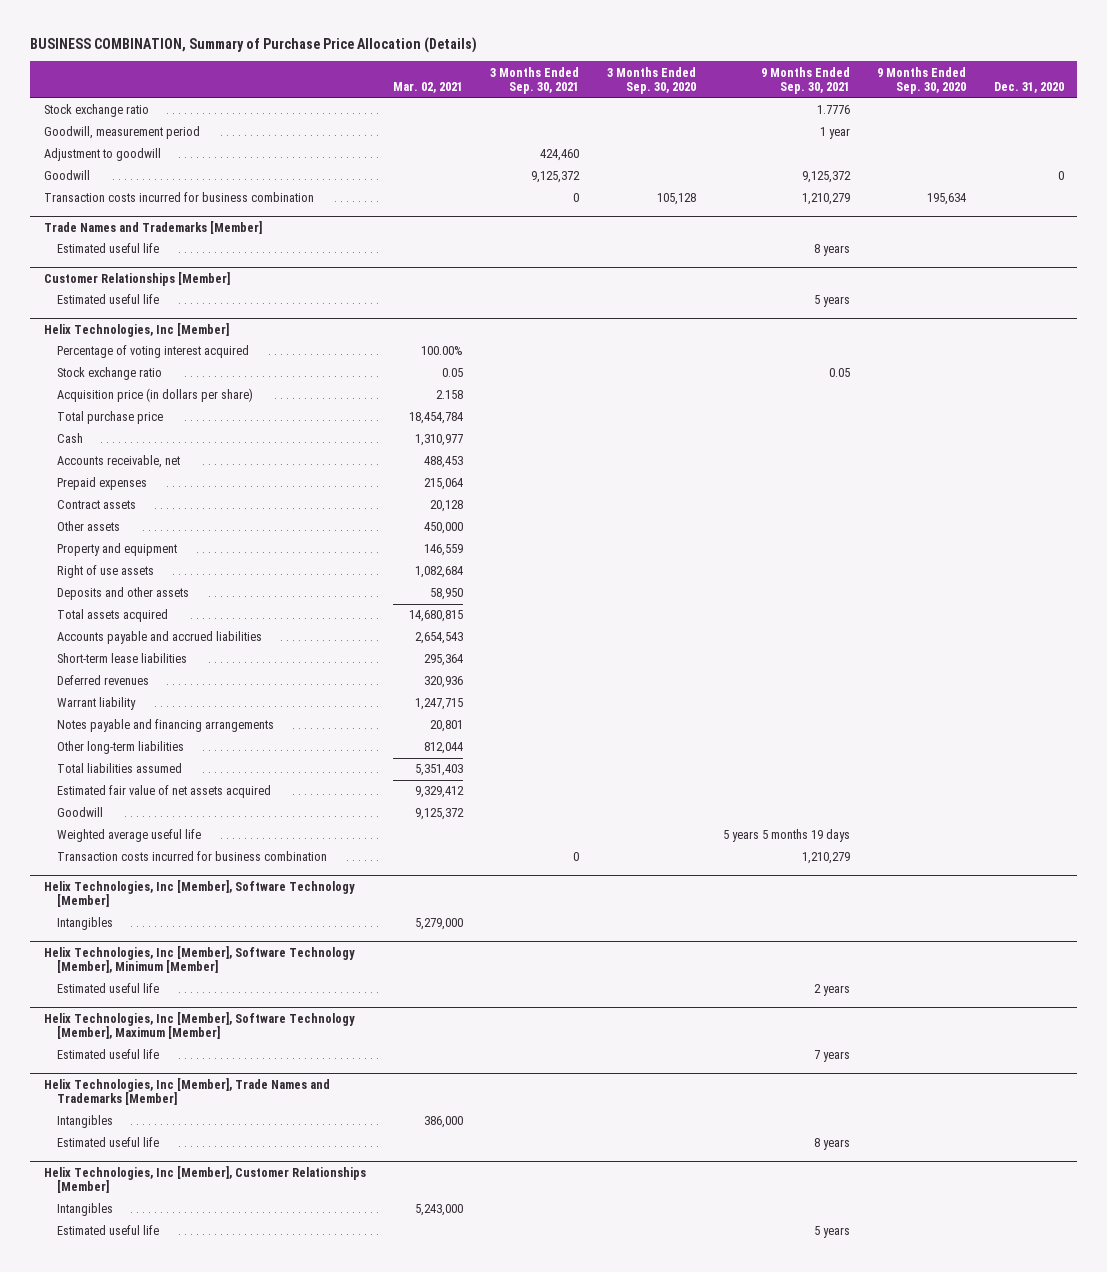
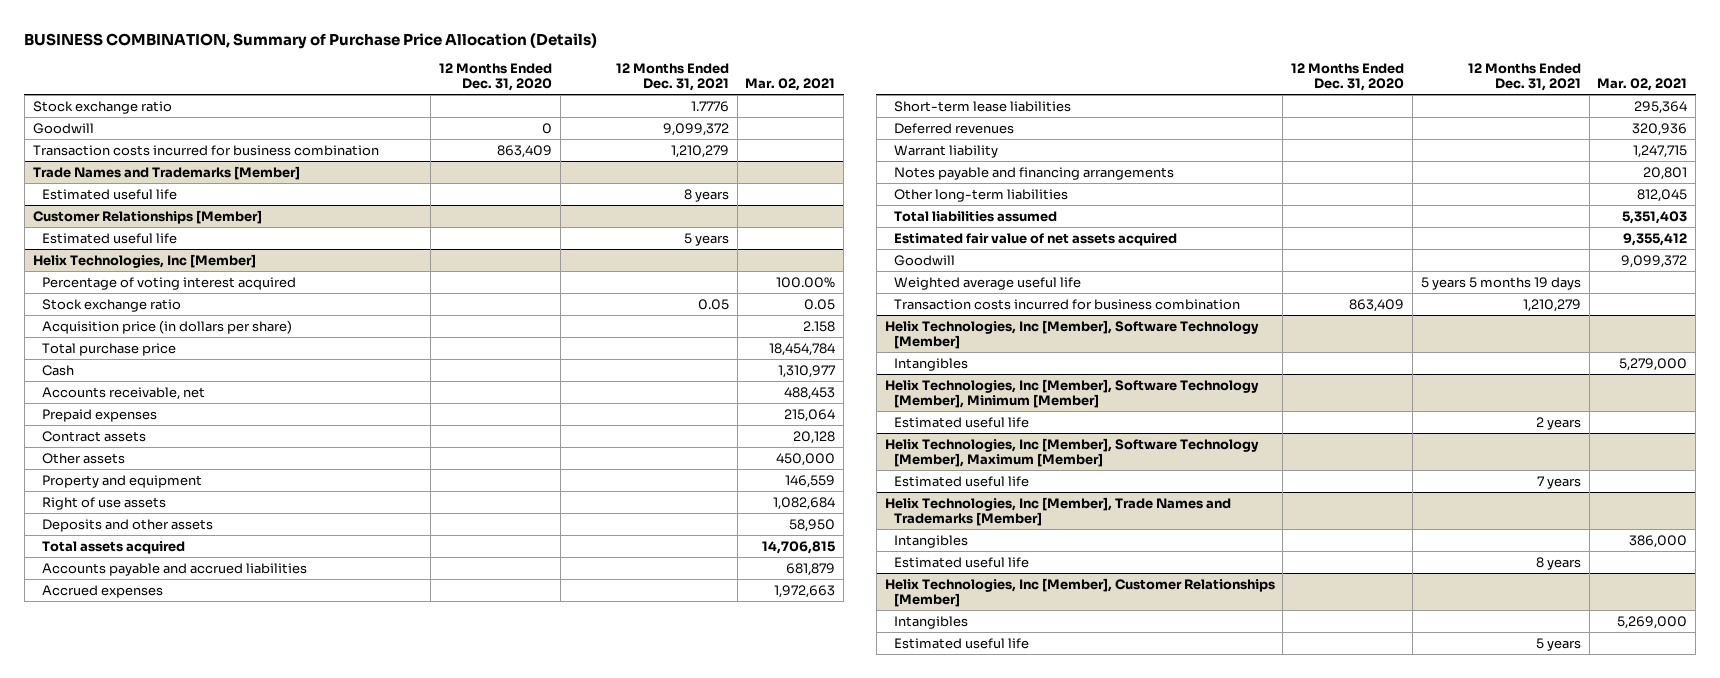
- | Mar. 02, 2021 | 3 Months Ended Sep. 30, 2021 | 3 Months Ended Sep. 30, 2020 | 9 Months Ended Sep. 30, 2021 | 9 Months Ended Sep. 30, 2020 | Dec. 31, 2020
+ | 12 Months Ended Dec. 31, 2020 | 12 Months Ended Dec. 31, 2021 | Mar. 02, 2021
- Goodwill, measurement period | | | | 1 year | |
- Adjustment to goodwill | | 424,460 | | | |
@ Helix Technologies, Inc [Member]
- Total assets acquired | 14,680,815 | | | | |
- Accounts payable and accrued liabilities | 2,654,543 | | | | |
+ Total assets acquired | | | 14,706,815
+ Accounts payable and accrued liabilities | | | 681,879
+ Accrued expenses | | | 1,972,663
- Other long-term liabilities | 812,044 | | | | |
+ Other long-term liabilities | | | 812,045
- Estimated fair value of net assets acquired | 9,329,412 | | | | |
- Goodwill | 9,125,372 | | | | |
+ Estimated fair value of net assets acquired | | | 9,355,412
+ Goodwill | | | 9,099,372
@ Helix Technologies, Inc [Member], Customer Relationships [Member]
- Intangibles | 5,243,000 | | | | |
+ Intangibles | | | 5,269,000

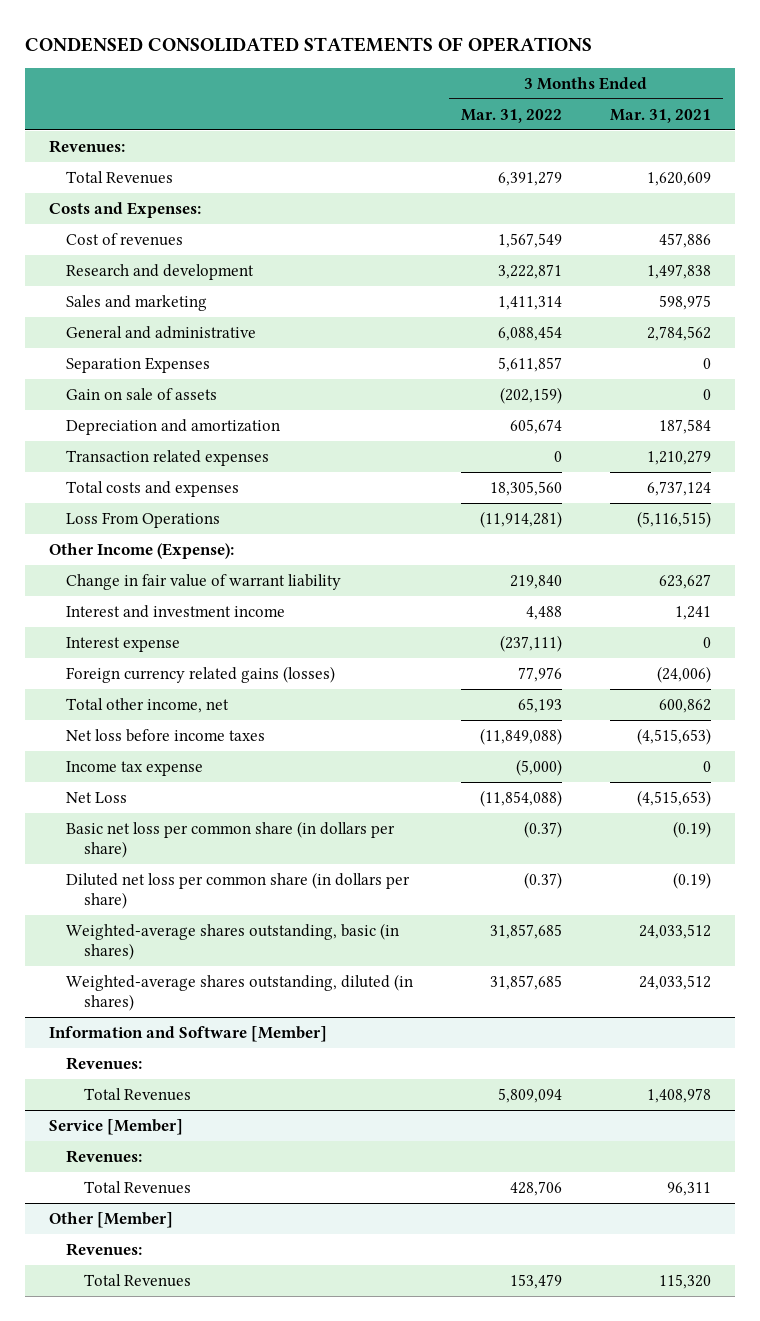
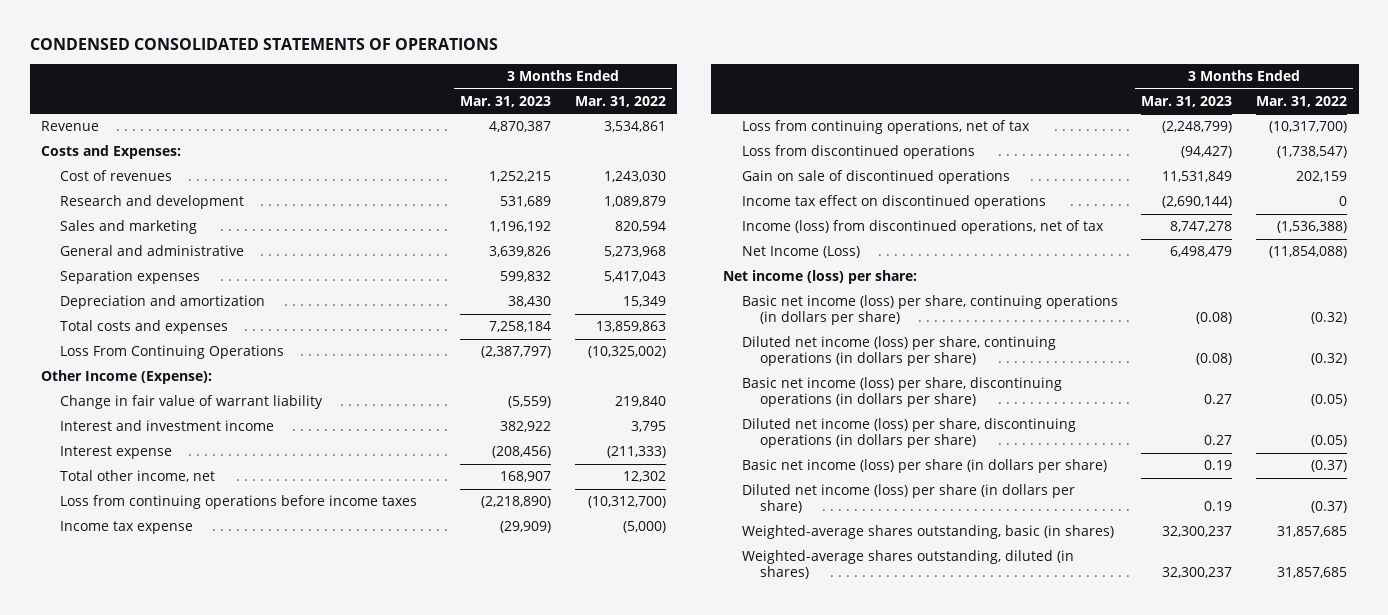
- | 3 Months Ended Mar. 31, 2022 | 3 Months Ended Mar. 31, 2021
+ | 3 Months Ended Mar. 31, 2023 | 3 Months Ended Mar. 31, 2022
- Revenues:
- Total Revenues | 6,391,279 | 1,620,609
+ Revenue | 4,870,387 | 3,534,861
- Cost of revenues | 1,567,549 | 457,886
- Research and development | 3,222,871 | 1,497,838
- Sales and marketing | 1,411,314 | 598,975
- General and administrative | 6,088,454 | 2,784,562
- Separation Expenses | 5,611,857 | 0
- Gain on sale of assets | (202,159) | 0
- Depreciation and amortization | 605,674 | 187,584
- Transaction related expenses | 0 | 1,210,279
- Total costs and expenses | 18,305,560 | 6,737,124
- Loss From Operations | (11,914,281) | (5,116,515)
+ Cost of revenues | 1,252,215 | 1,243,030
+ Research and development | 531,689 | 1,089,879
+ Sales and marketing | 1,196,192 | 820,594
+ General and administrative | 3,639,826 | 5,273,968
+ Separation expenses | 599,832 | 5,417,043
+ Depreciation and amortization | 38,430 | 15,349
+ Total costs and expenses | 7,258,184 | 13,859,863
+ Loss From Continuing Operations | (2,387,797) | (10,325,002)
- Interest and investment income | 4,488 | 1,241
- Interest expense | (237,111) | 0
- Foreign currency related gains (losses) | 77,976 | (24,006)
- Total other income, net | 65,193 | 600,862
- Net loss before income taxes | (11,849,088) | (4,515,653)
+ Interest and investment income | 382,922 | 3,795
+ Interest expense | (208,456) | (211,333)
+ Total other income, net | 168,907 | 12,302
+ Loss from continuing operations before income taxes | (2,218,890) | (10,312,700)
- Net Loss | (11,854,088) | (4,515,653)
- Basic net loss per common share (in dollars per share) | (0.37) | (0.19)
- Diluted net loss per common share (in dollars per share) | (0.37) | (0.19)
+ Loss from continuing operations, net of tax | (2,248,799) | (10,317,700)
+ Loss from discontinued operations | (94,427) | (1,738,547)
+ Gain on sale of discontinued operations | 11,531,849 | 202,159
+ Income tax effect on discontinued operations | (2,690,144) | 0
+ Income (loss) from discontinued operations, net of tax | 8,747,278 | (1,536,388)
+ Net Income (Loss) | 6,498,479 | (11,854,088)
+ Net income (loss) per share:
+ Basic net income (loss) per share, continuing operations (in dollars per share) | (0.08) | (0.32)
+ Diluted net income (loss) per share, continuing operations (in dollars per share) | (0.08) | (0.32)
+ Basic net income (loss) per share, discontinuing operations (in dollars per share) | 0.27 | (0.05)
+ Diluted net income (loss) per share, discontinuing operations (in dollars per share) | 0.27 | (0.05)
+ Basic net income (loss) per share (in dollars per share) | 0.19 | (0.37)
+ Diluted net income (loss) per share (in dollars per share) | 0.19 | (0.37)
- Information and Software [Member]
- Revenues:
- Total Revenues | 5,809,094 | 1,408,978
- Service [Member]
- Revenues:
- Total Revenues | 428,706 | 96,311
- Other [Member]
- Revenues:
- Total Revenues | 153,479 | 115,320

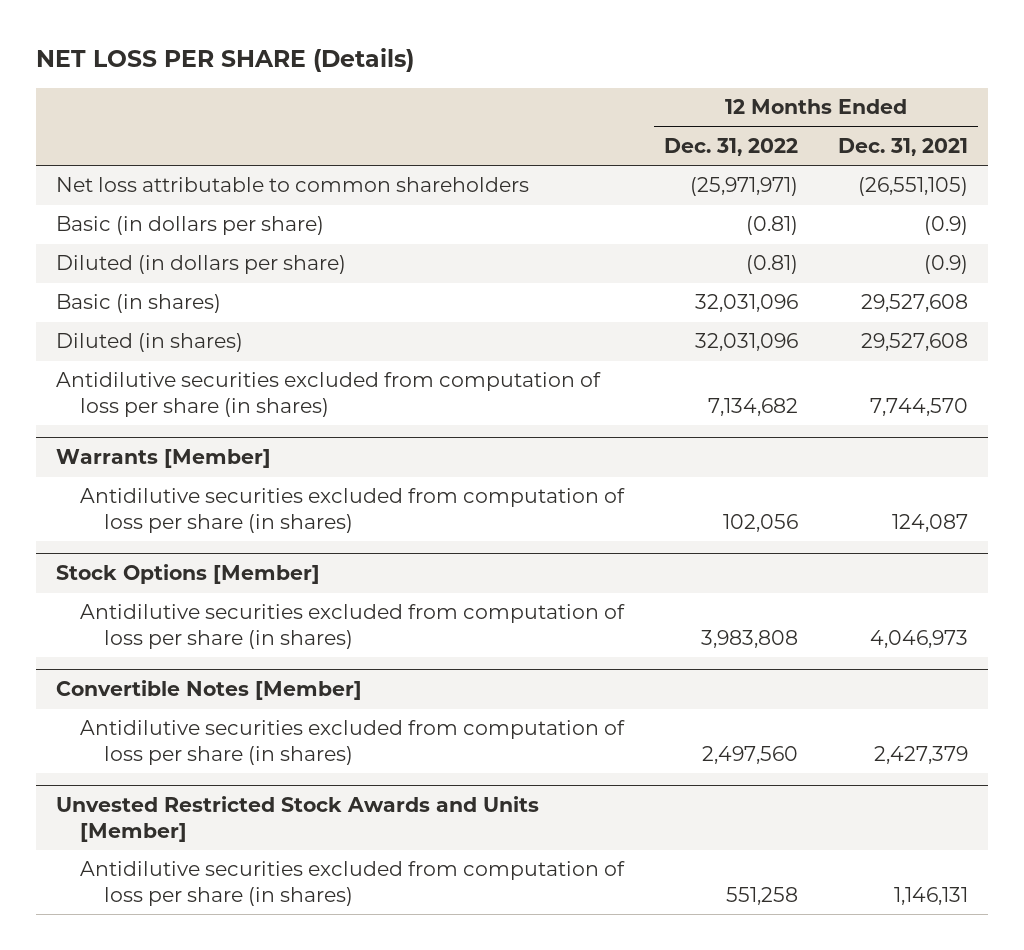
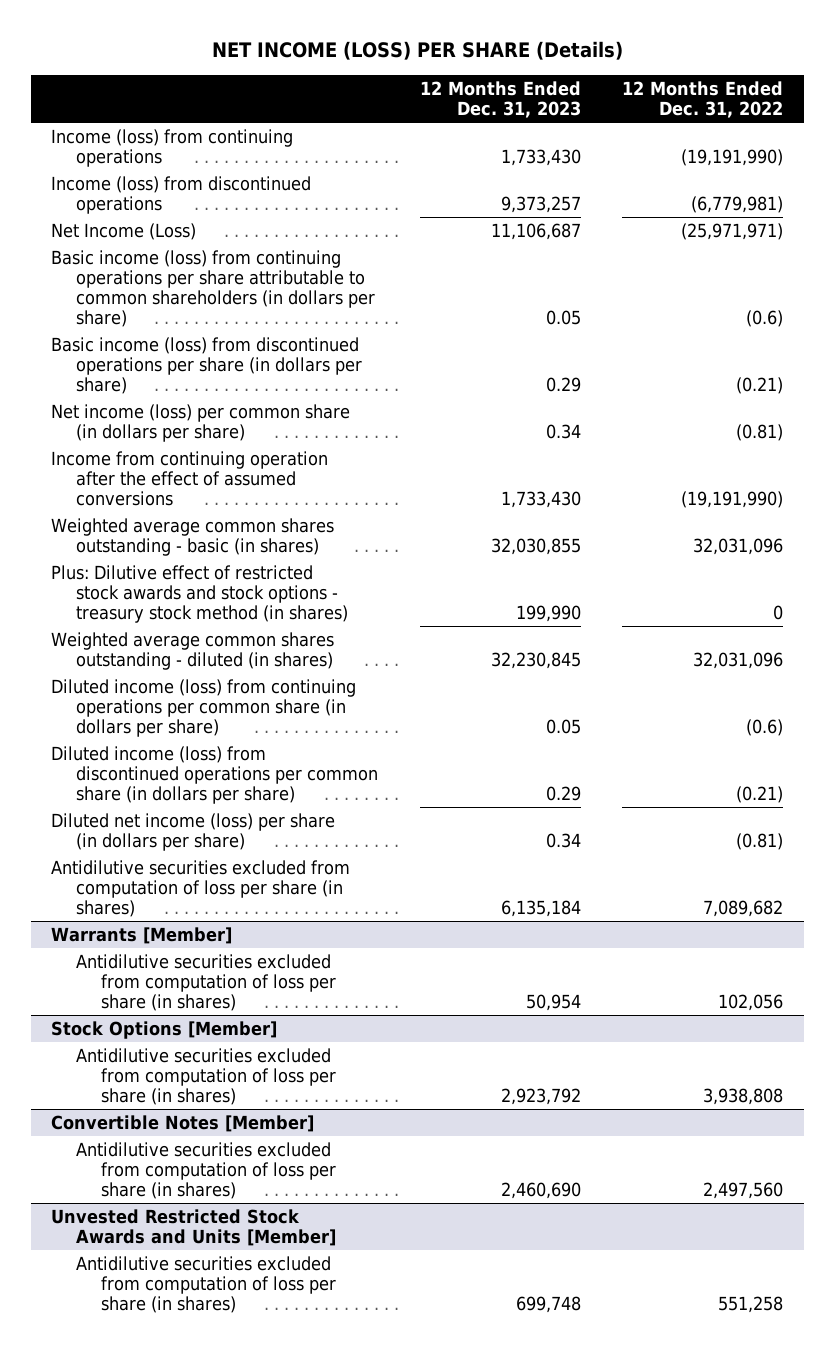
- NET LOSS PER SHARE (Details)
+ NET INCOME (LOSS) PER SHARE (Details)
- | 12 Months Ended Dec. 31, 2022 | 12 Months Ended Dec. 31, 2021
+ | 12 Months Ended Dec. 31, 2023 | 12 Months Ended Dec. 31, 2022
- Net loss attributable to common shareholders | (25,971,971) | (26,551,105)
- Basic (in dollars per share) | (0.81) | (0.9)
- Diluted (in dollars per share) | (0.81) | (0.9)
- Basic (in shares) | 32,031,096 | 29,527,608
- Diluted (in shares) | 32,031,096 | 29,527,608
- Antidilutive securities excluded from computation of loss per share (in shares) | 7,134,682 | 7,744,570
+ Income (loss) from continuing operations | 1,733,430 | (19,191,990)
+ Income (loss) from discontinued operations | 9,373,257 | (6,779,981)
+ Net Income (Loss) | 11,106,687 | (25,971,971)
+ Basic income (loss) from continuing operations per share attributable to common shareholders (in dollars per share) | 0.05 | (0.6)
+ Basic income (loss) from discontinued operations per share (in dollars per share) | 0.29 | (0.21)
+ Net income (loss) per common share (in dollars per share) | 0.34 | (0.81)
+ Income from continuing operation after the effect of assumed conversions | 1,733,430 | (19,191,990)
+ Weighted average common shares outstanding - basic (in shares) | 32,030,855 | 32,031,096
+ Plus: Dilutive effect of restricted stock awards and stock options - treasury stock method (in shares) | 199,990 | 0
+ Weighted average common shares outstanding - diluted (in shares) | 32,230,845 | 32,031,096
+ Diluted income (loss) from continuing operations per common share (in dollars per share) | 0.05 | (0.6)
+ Diluted income (loss) from discontinued operations per common share (in dollars per share) | 0.29 | (0.21)
+ Diluted net income (loss) per share (in dollars per share) | 0.34 | (0.81)
+ Antidilutive securities excluded from computation of loss per share (in shares) | 6,135,184 | 7,089,682
@ Stock Options [Member]
- Antidilutive securities excluded from computation of loss per share (in shares) | 3,983,808 | 4,046,973
+ Antidilutive securities excluded from computation of loss per share (in shares) | 2,923,792 | 3,938,808

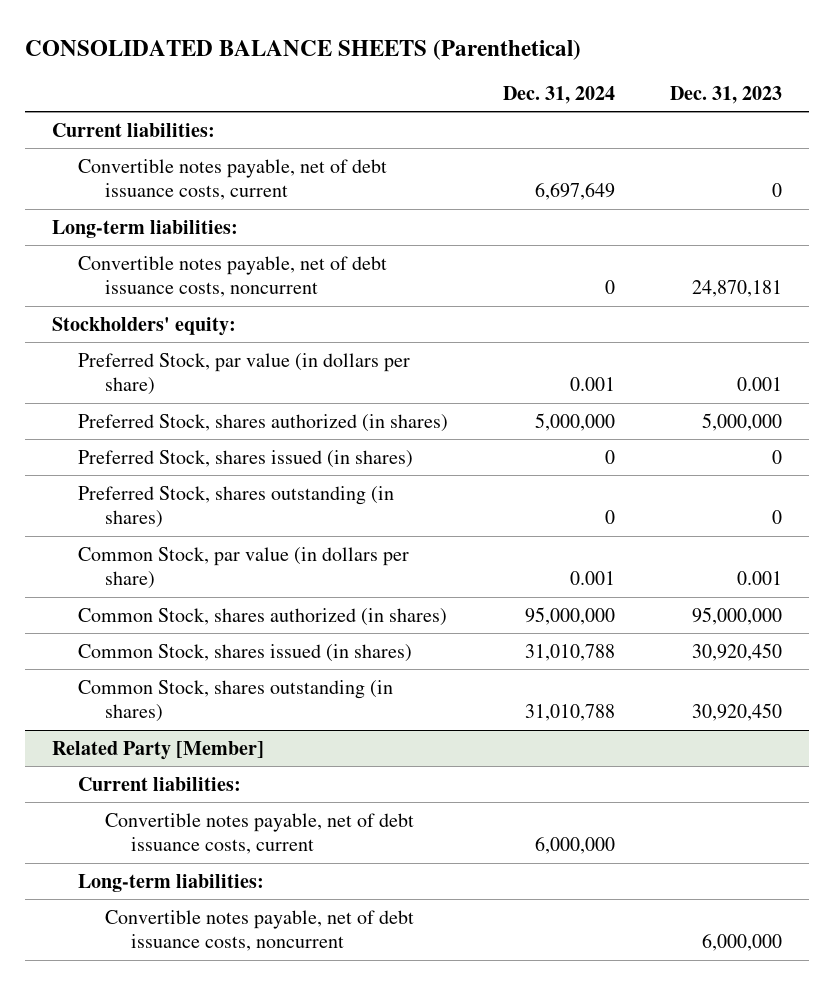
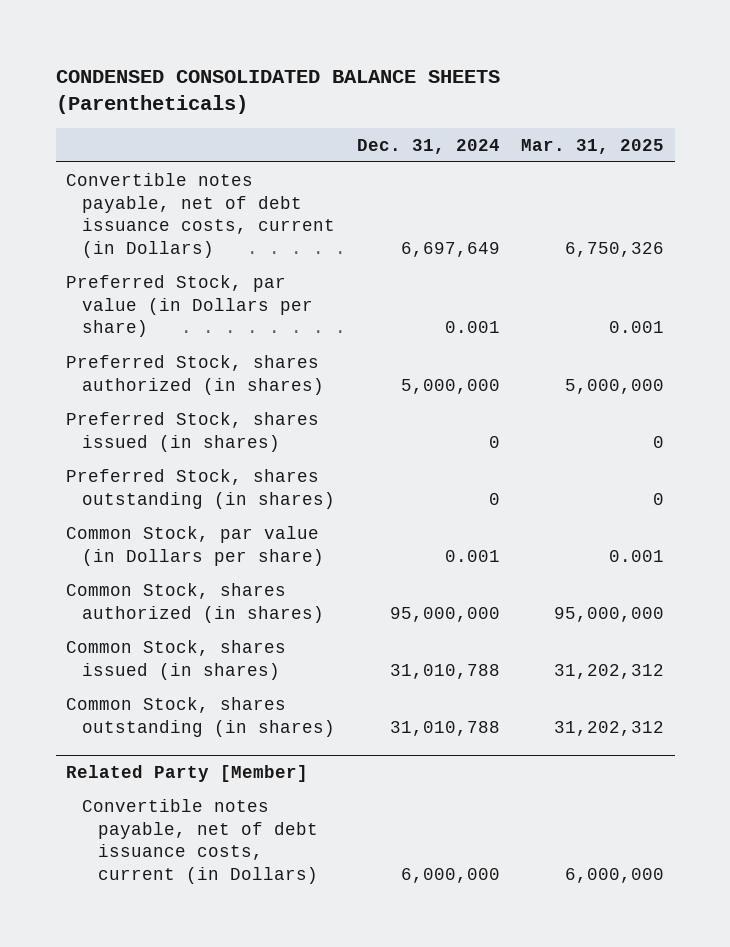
- CONSOLIDATED BALANCE SHEETS (Parenthetical)
+ CONDENSED CONSOLIDATED BALANCE SHEETS (Parentheticals)
- | Dec. 31, 2024 | Dec. 31, 2023
+ | Dec. 31, 2024 | Mar. 31, 2025
- Current liabilities:
- Convertible notes payable, net of debt issuance costs, current | 6,697,649 | 0
- Long-term liabilities:
- Convertible notes payable, net of debt issuance costs, noncurrent | 0 | 24,870,181
- Stockholders' equity:
- Preferred Stock, par value (in dollars per share) | 0.001 | 0.001
+ Convertible notes payable, net of debt issuance costs, current (in Dollars) | 6,697,649 | 6,750,326
+ Preferred Stock, par value (in Dollars per share) | 0.001 | 0.001
- Common Stock, par value (in dollars per share) | 0.001 | 0.001
+ Common Stock, par value (in Dollars per share) | 0.001 | 0.001
@ Related Party [Member]
- Current liabilities:
- Convertible notes payable, net of debt issuance costs, current | 6,000,000 |
- Long-term liabilities:
- Convertible notes payable, net of debt issuance costs, noncurrent | | 6,000,000
+ Convertible notes payable, net of debt issuance costs, current (in Dollars) | 6,000,000 | 6,000,000

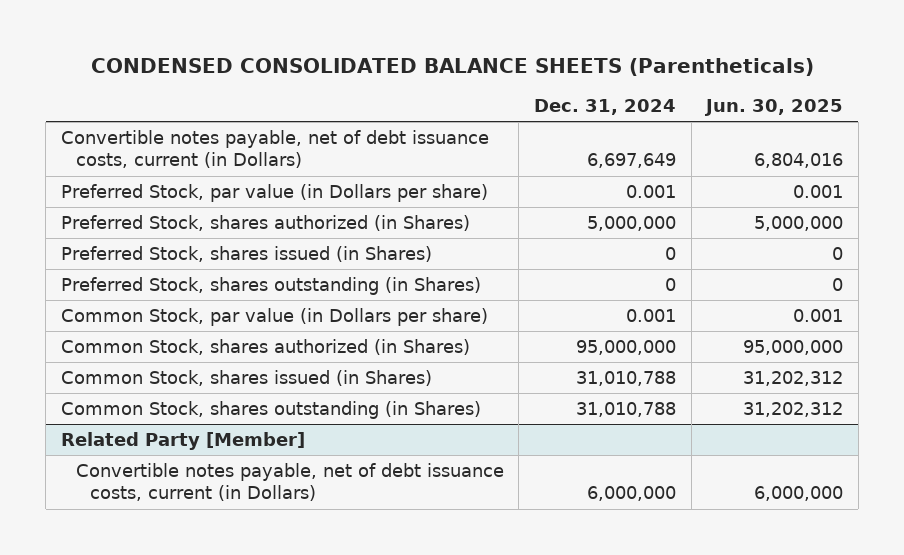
- | Dec. 31, 2024 | Mar. 31, 2025
+ | Dec. 31, 2024 | Jun. 30, 2025
- Preferred Stock, shares authorized (in shares) | 5,000,000 | 5,000,000
- Preferred Stock, shares issued (in shares) | 0 | 0
- Preferred Stock, shares outstanding (in shares) | 0 | 0
+ Preferred Stock, shares authorized (in Shares) | 5,000,000 | 5,000,000
+ Preferred Stock, shares issued (in Shares) | 0 | 0
+ Preferred Stock, shares outstanding (in Shares) | 0 | 0
- Common Stock, shares authorized (in shares) | 95,000,000 | 95,000,000
- Common Stock, shares issued (in shares) | 31,010,788 | 31,202,312
- Common Stock, shares outstanding (in shares) | 31,010,788 | 31,202,312
+ Common Stock, shares authorized (in Shares) | 95,000,000 | 95,000,000
+ Common Stock, shares issued (in Shares) | 31,010,788 | 31,202,312
+ Common Stock, shares outstanding (in Shares) | 31,010,788 | 31,202,312

